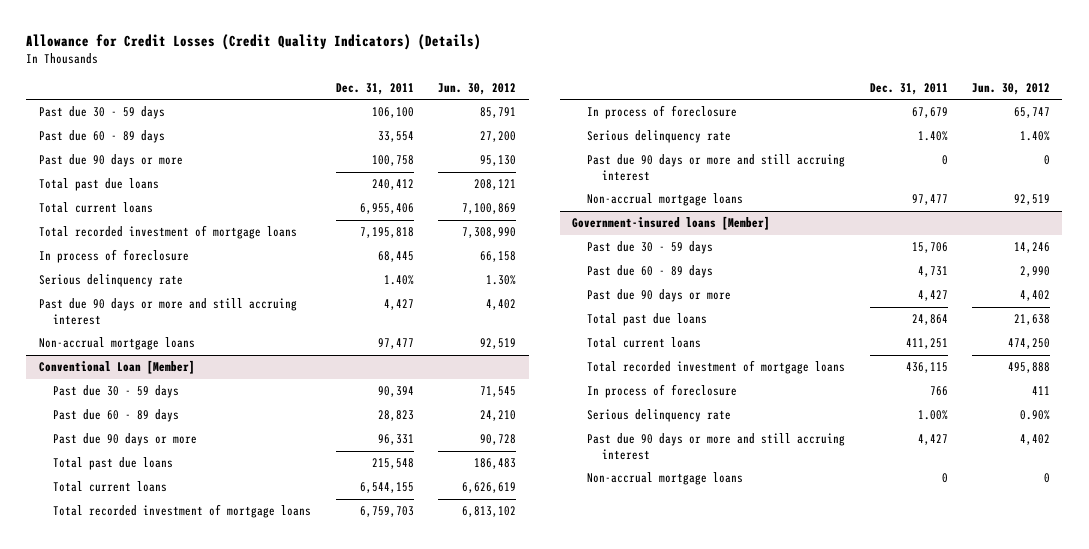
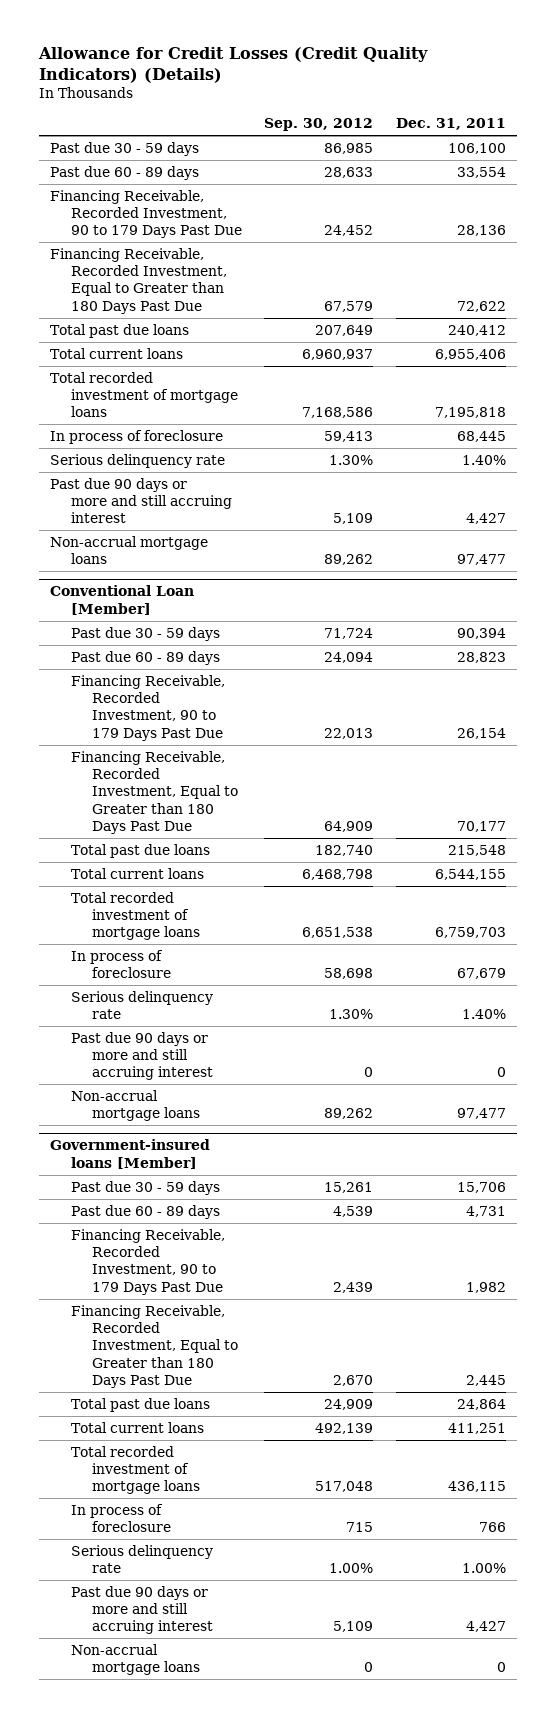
- | Dec. 31, 2011 | Jun. 30, 2012
+ | Sep. 30, 2012 | Dec. 31, 2011
- Past due 90 days or more | 100,758 | 95,130
+ Financing Receivable, Recorded Investment, 90 to 179 Days Past Due | 24,452 | 28,136
+ Financing Receivable, Recorded Investment, Equal to Greater than 180 Days Past Due | 67,579 | 72,622
@ Conventional Loan [Member]
- Past due 90 days or more | 96,331 | 90,728
+ Financing Receivable, Recorded Investment, 90 to 179 Days Past Due | 22,013 | 26,154
+ Financing Receivable, Recorded Investment, Equal to Greater than 180 Days Past Due | 64,909 | 70,177
@ Government-insured loans [Member]
- Past due 90 days or more | 4,427 | 4,402
+ Financing Receivable, Recorded Investment, 90 to 179 Days Past Due | 2,439 | 1,982
+ Financing Receivable, Recorded Investment, Equal to Greater than 180 Days Past Due | 2,670 | 2,445

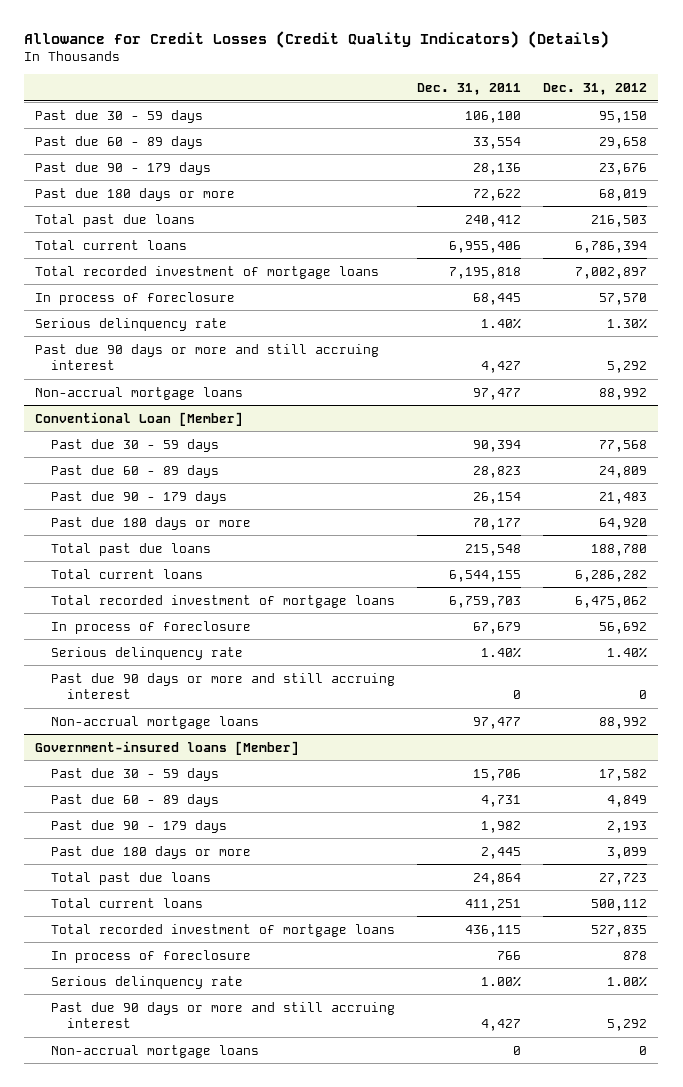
- | Sep. 30, 2012 | Dec. 31, 2011
+ | Dec. 31, 2011 | Dec. 31, 2012
- Financing Receivable, Recorded Investment, 90 to 179 Days Past Due | 24,452 | 28,136
- Financing Receivable, Recorded Investment, Equal to Greater than 180 Days Past Due | 67,579 | 72,622
+ Past due 90 - 179 days | 28,136 | 23,676
+ Past due 180 days or more | 72,622 | 68,019
@ Conventional Loan [Member]
- Financing Receivable, Recorded Investment, 90 to 179 Days Past Due | 22,013 | 26,154
- Financing Receivable, Recorded Investment, Equal to Greater than 180 Days Past Due | 64,909 | 70,177
+ Past due 90 - 179 days | 26,154 | 21,483
+ Past due 180 days or more | 70,177 | 64,920
@ Government-insured loans [Member]
- Financing Receivable, Recorded Investment, 90 to 179 Days Past Due | 2,439 | 1,982
- Financing Receivable, Recorded Investment, Equal to Greater than 180 Days Past Due | 2,670 | 2,445
+ Past due 90 - 179 days | 1,982 | 2,193
+ Past due 180 days or more | 2,445 | 3,099

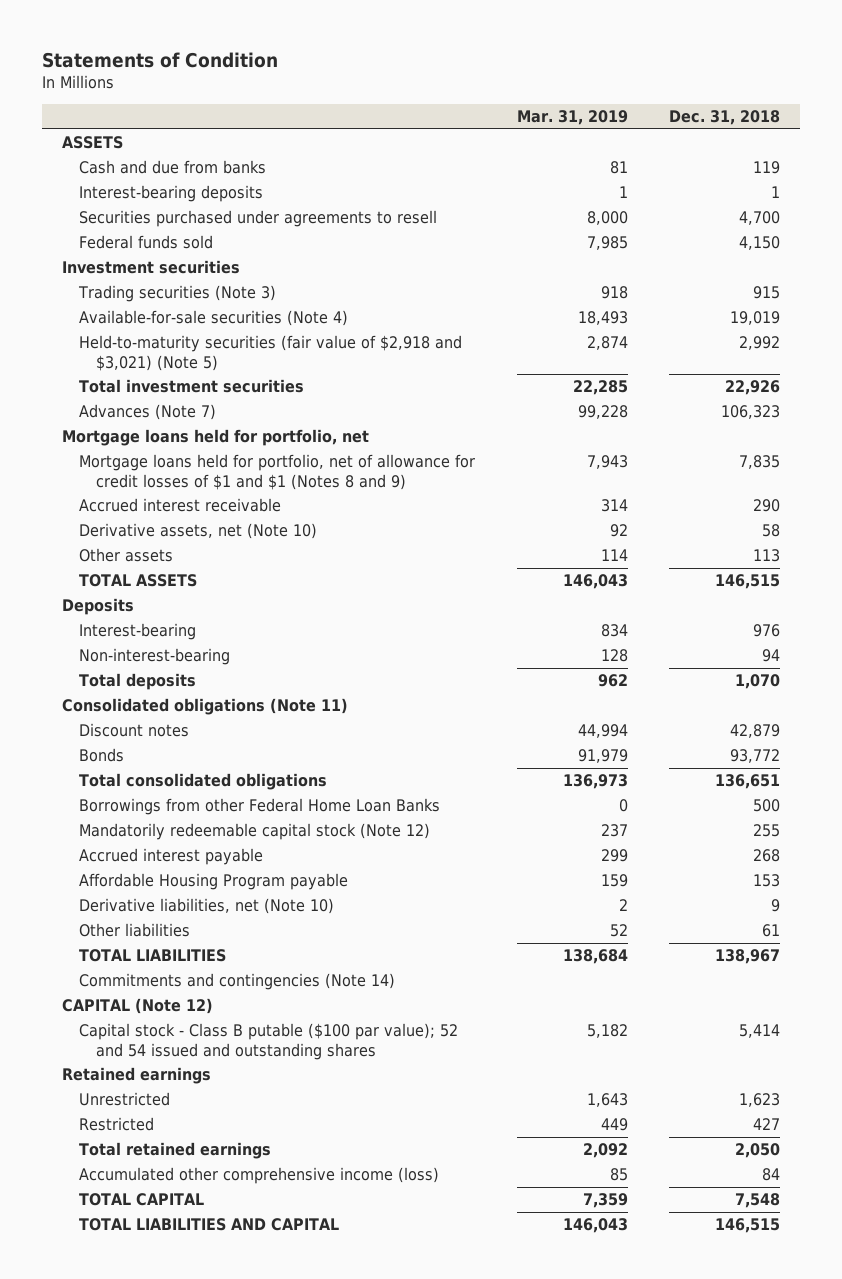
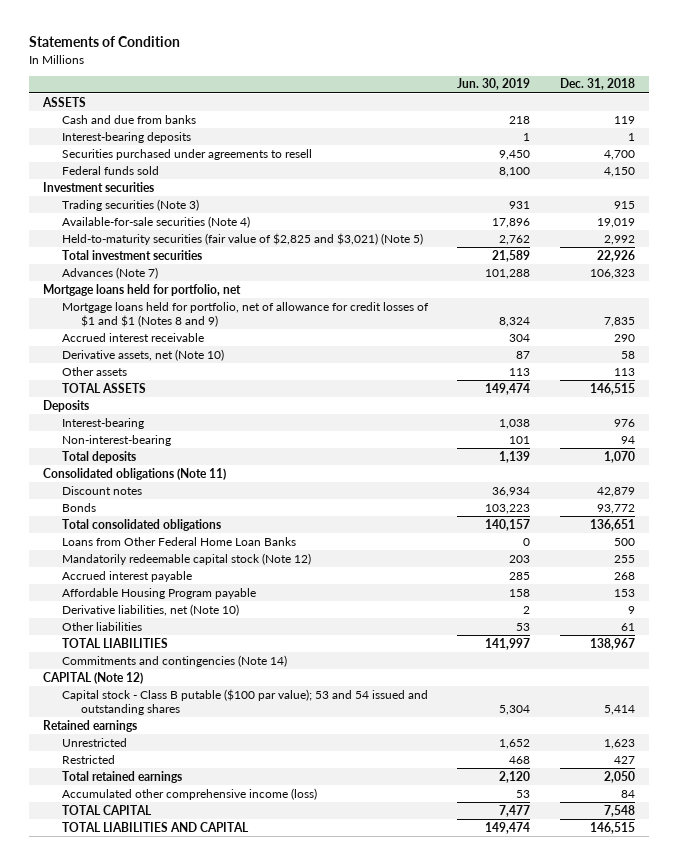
- | Mar. 31, 2019 | Dec. 31, 2018
+ | Jun. 30, 2019 | Dec. 31, 2018
- Held-to-maturity securities (fair value of $2,918 and $3,021) (Note 5) | 2,874 | 2,992
+ Held-to-maturity securities (fair value of $2,825 and $3,021) (Note 5) | 2,762 | 2,992
- Borrowings from other Federal Home Loan Banks | 0 | 500
+ Loans from Other Federal Home Loan Banks | 0 | 500
- Capital stock - Class B putable ($100 par value); 52 and 54 issued and outstanding shares | 5,182 | 5,414
+ Capital stock - Class B putable ($100 par value); 53 and 54 issued and outstanding shares | 5,304 | 5,414

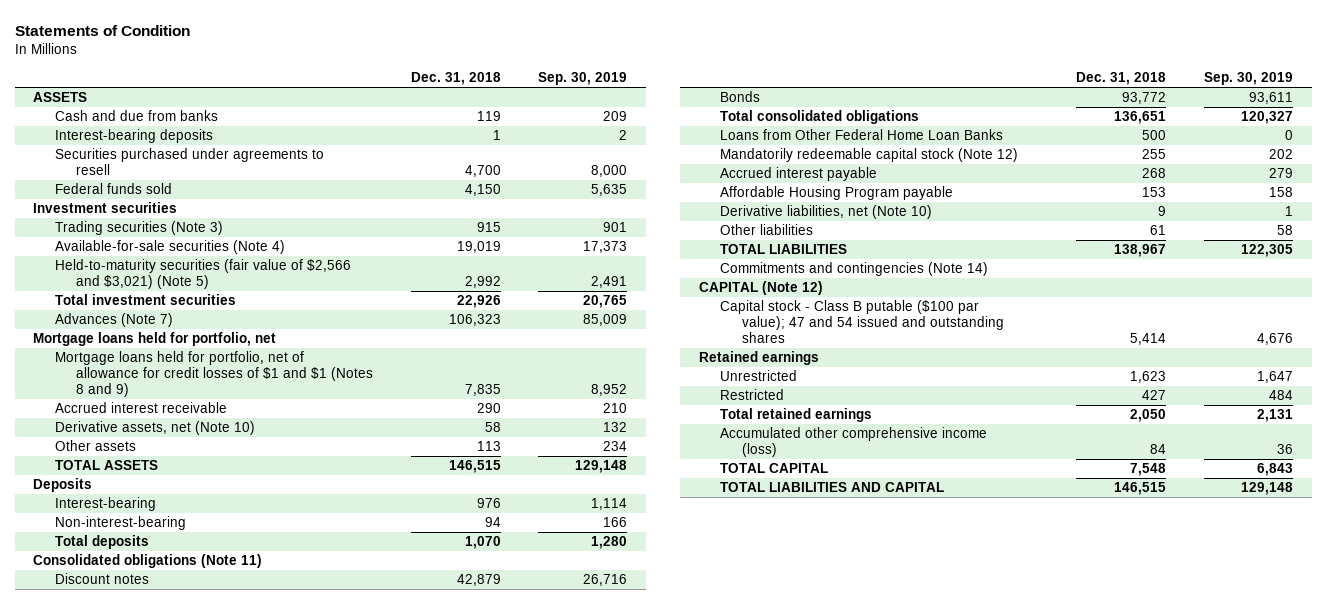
- | Jun. 30, 2019 | Dec. 31, 2018
+ | Dec. 31, 2018 | Sep. 30, 2019
- Held-to-maturity securities (fair value of $2,825 and $3,021) (Note 5) | 2,762 | 2,992
+ Held-to-maturity securities (fair value of $2,566 and $3,021) (Note 5) | 2,992 | 2,491
- Capital stock - Class B putable ($100 par value); 53 and 54 issued and outstanding shares | 5,304 | 5,414
+ Capital stock - Class B putable ($100 par value); 47 and 54 issued and outstanding shares | 5,414 | 4,676

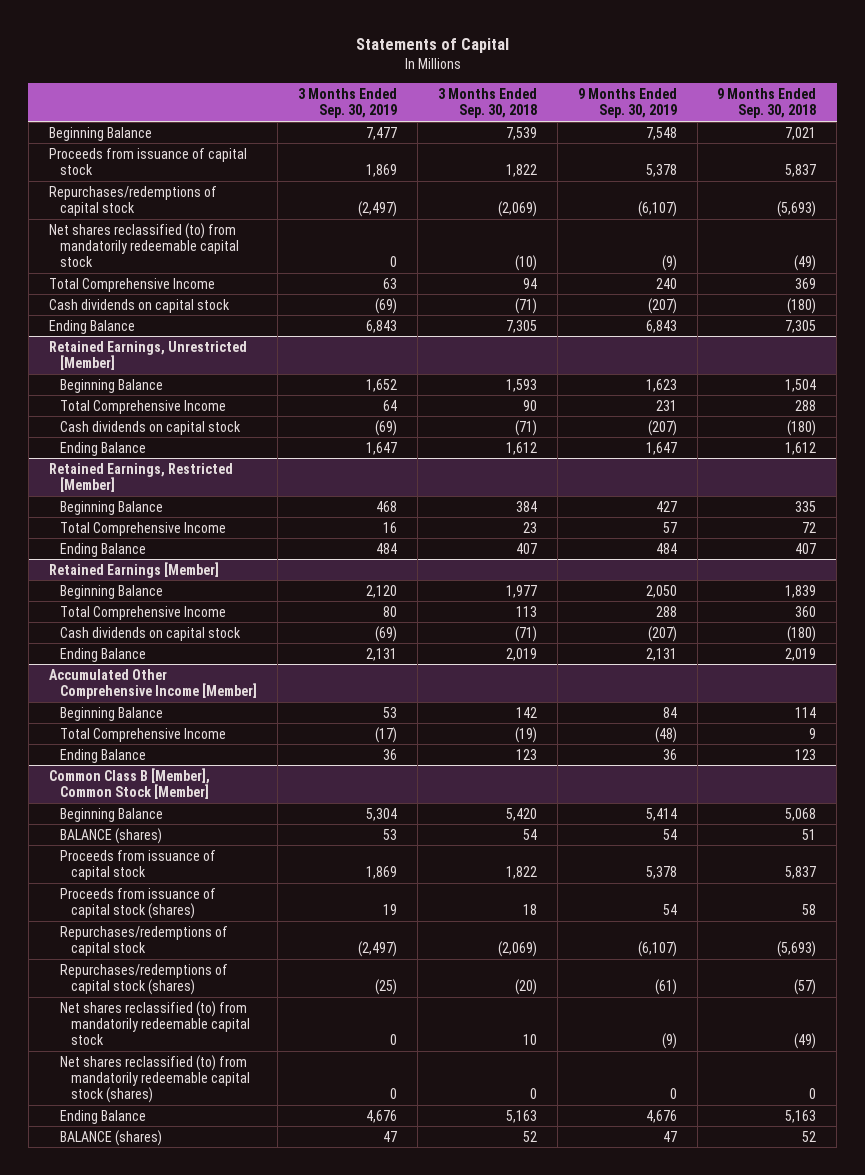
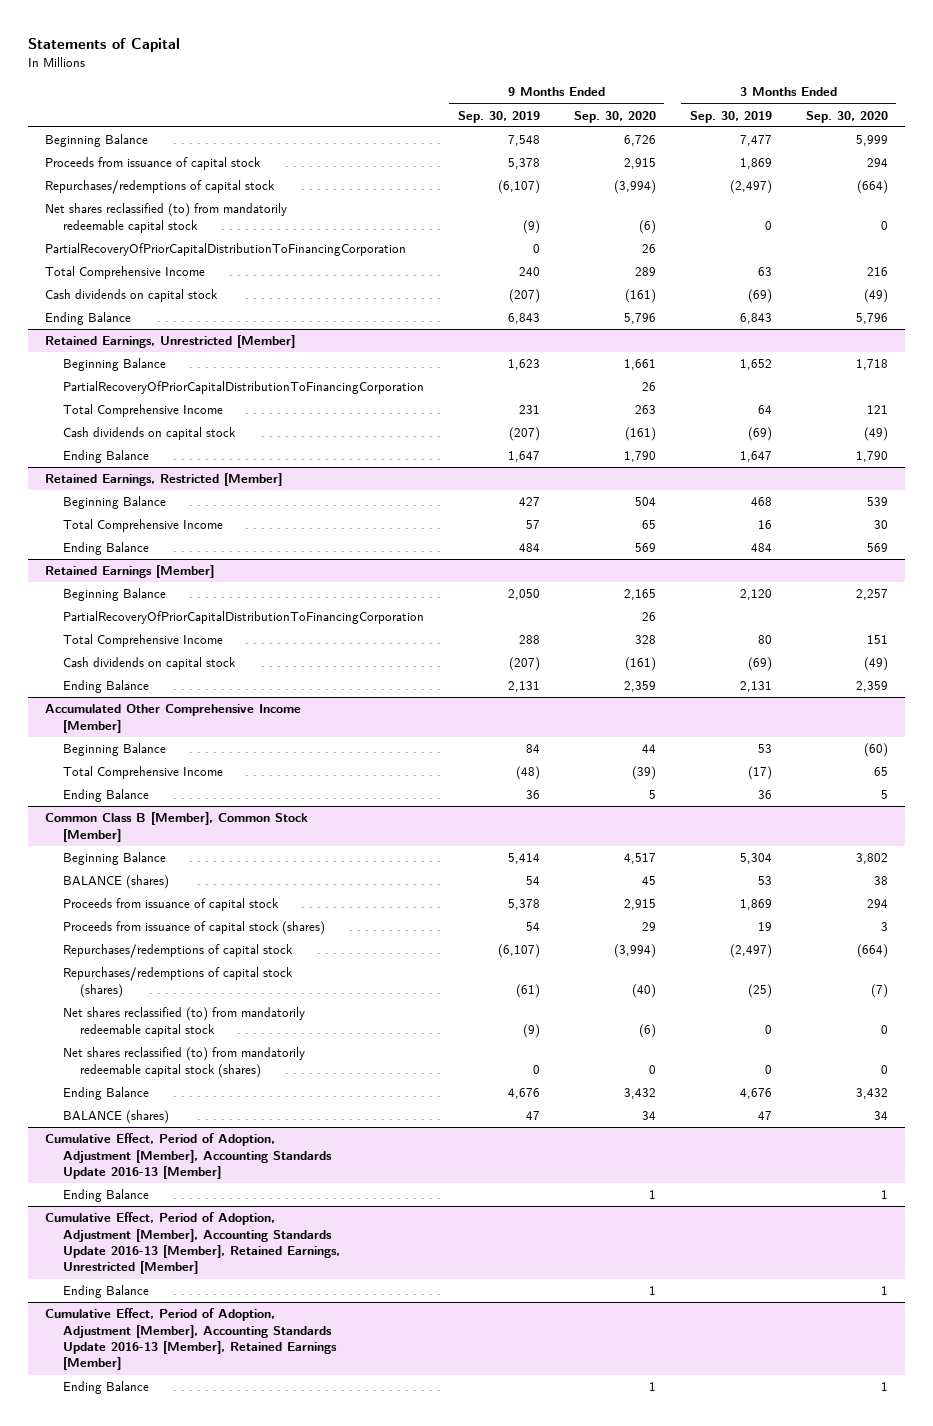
- | 3 Months Ended Sep. 30, 2019 | 3 Months Ended Sep. 30, 2018 | 9 Months Ended Sep. 30, 2019 | 9 Months Ended Sep. 30, 2018
+ | 9 Months Ended Sep. 30, 2019 | 9 Months Ended Sep. 30, 2020 | 3 Months Ended Sep. 30, 2019 | 3 Months Ended Sep. 30, 2020
+ PartialRecoveryOfPriorCapitalDistributionToFinancingCorporation | 0 | 26 | |
@ Retained Earnings, Unrestricted [Member]
+ PartialRecoveryOfPriorCapitalDistributionToFinancingCorporation | | 26 | |
@ Retained Earnings [Member]
+ PartialRecoveryOfPriorCapitalDistributionToFinancingCorporation | | 26 | |
+ Cumulative Effect, Period of Adoption, Adjustment [Member], Accounting Standards Update 2016-13 [Member]
+ Ending Balance | | 1 | | 1
+ Cumulative Effect, Period of Adoption, Adjustment [Member], Accounting Standards Update 2016-13 [Member], Retained Earnings, Unrestricted [Member]
+ Ending Balance | | 1 | | 1
+ Cumulative Effect, Period of Adoption, Adjustment [Member], Accounting Standards Update 2016-13 [Member], Retained Earnings [Member]
+ Ending Balance | | 1 | | 1

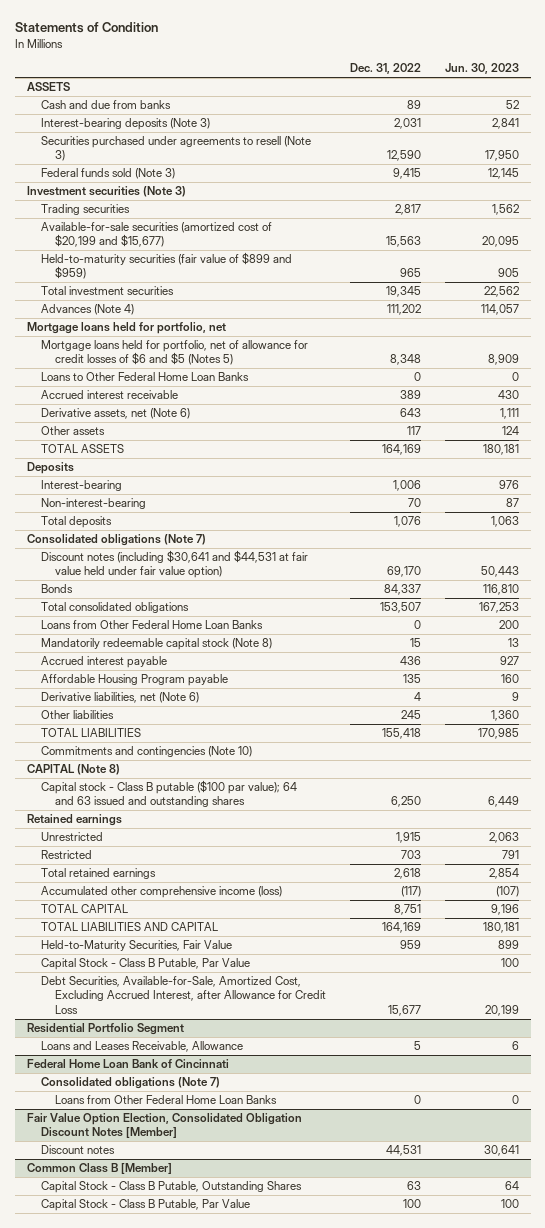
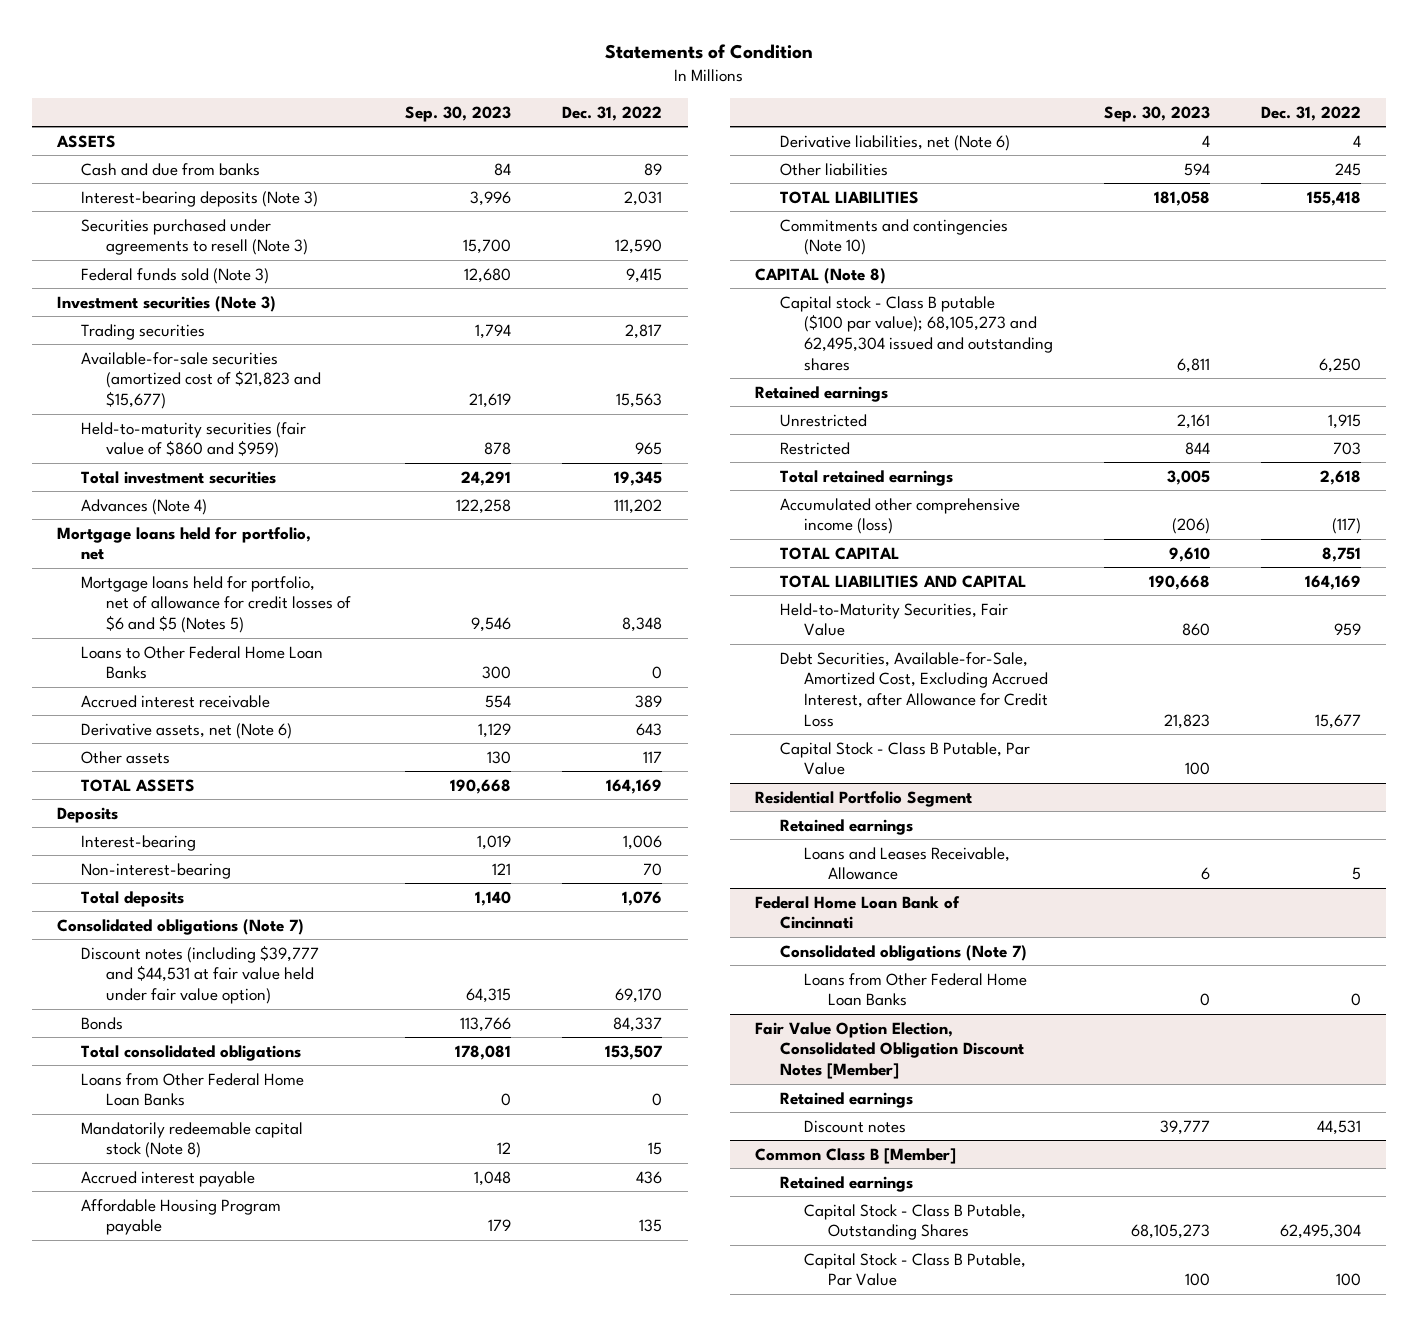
- | Dec. 31, 2022 | Jun. 30, 2023
+ | Sep. 30, 2023 | Dec. 31, 2022
- Available-for-sale securities (amortized cost of $20,199 and $15,677) | 15,563 | 20,095
- Held-to-maturity securities (fair value of $899 and $959) | 965 | 905
+ Available-for-sale securities (amortized cost of $21,823 and $15,677) | 21,619 | 15,563
+ Held-to-maturity securities (fair value of $860 and $959) | 878 | 965
- Discount notes (including $30,641 and $44,531 at fair value held under fair value option) | 69,170 | 50,443
+ Discount notes (including $39,777 and $44,531 at fair value held under fair value option) | 64,315 | 69,170
- Capital stock - Class B putable ($100 par value); 64 and 63 issued and outstanding shares | 6,250 | 6,449
+ Capital stock - Class B putable ($100 par value); 68,105,273 and 62,495,304 issued and outstanding shares | 6,811 | 6,250
moved down: Capital Stock - Class B Putable, Par Value | 100 |
@ Residential Portfolio Segment
+ Retained earnings
@ Fair Value Option Election, Consolidated Obligation Discount Notes [Member]
+ Retained earnings
@ Common Class B [Member]
- Capital Stock - Class B Putable, Outstanding Shares | 63 | 64
+ Retained earnings
+ Capital Stock - Class B Putable, Outstanding Shares | 68,105,273 | 62,495,304

